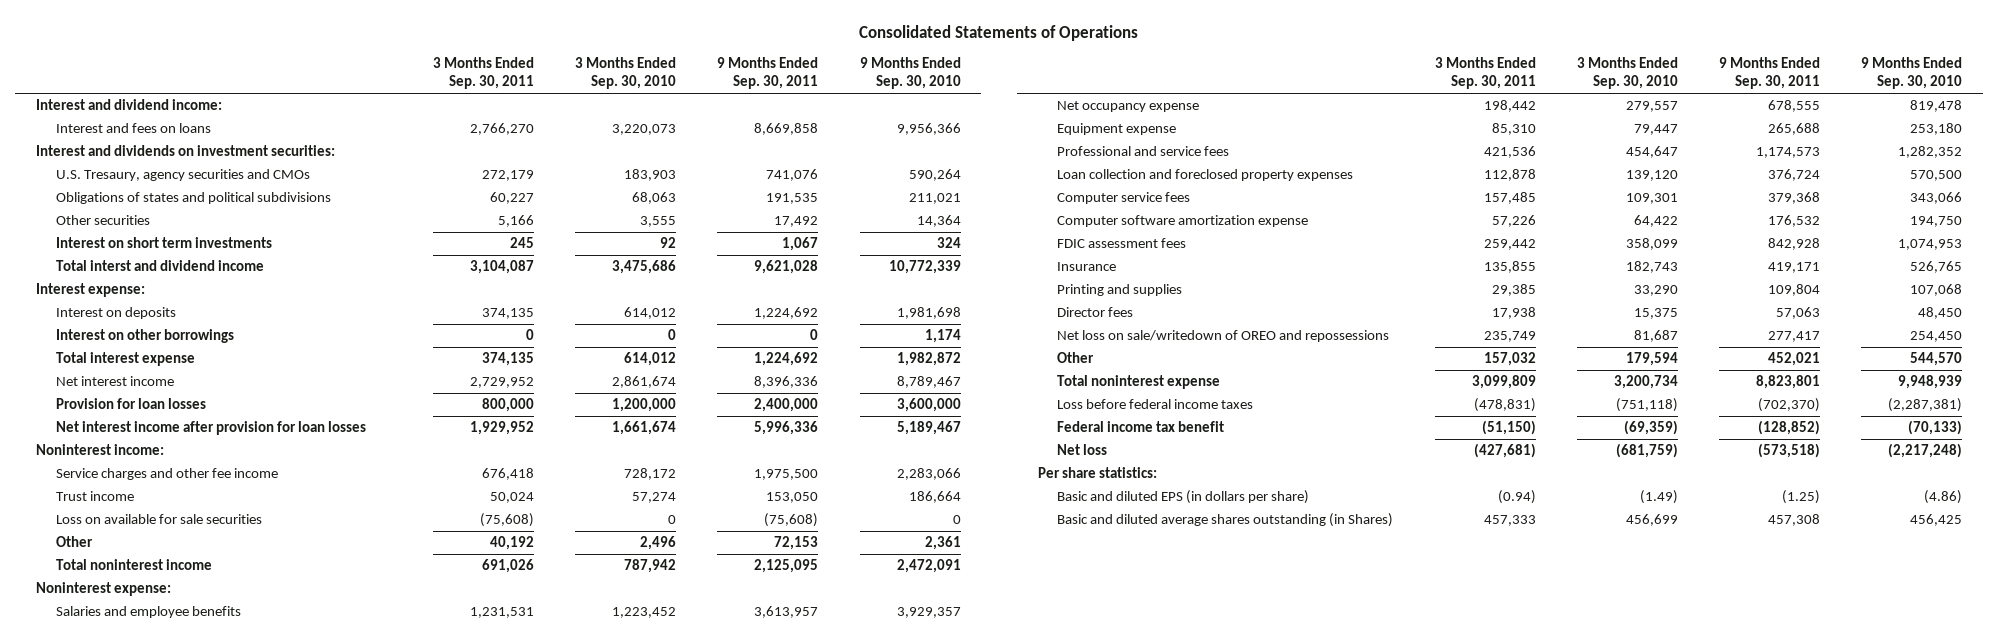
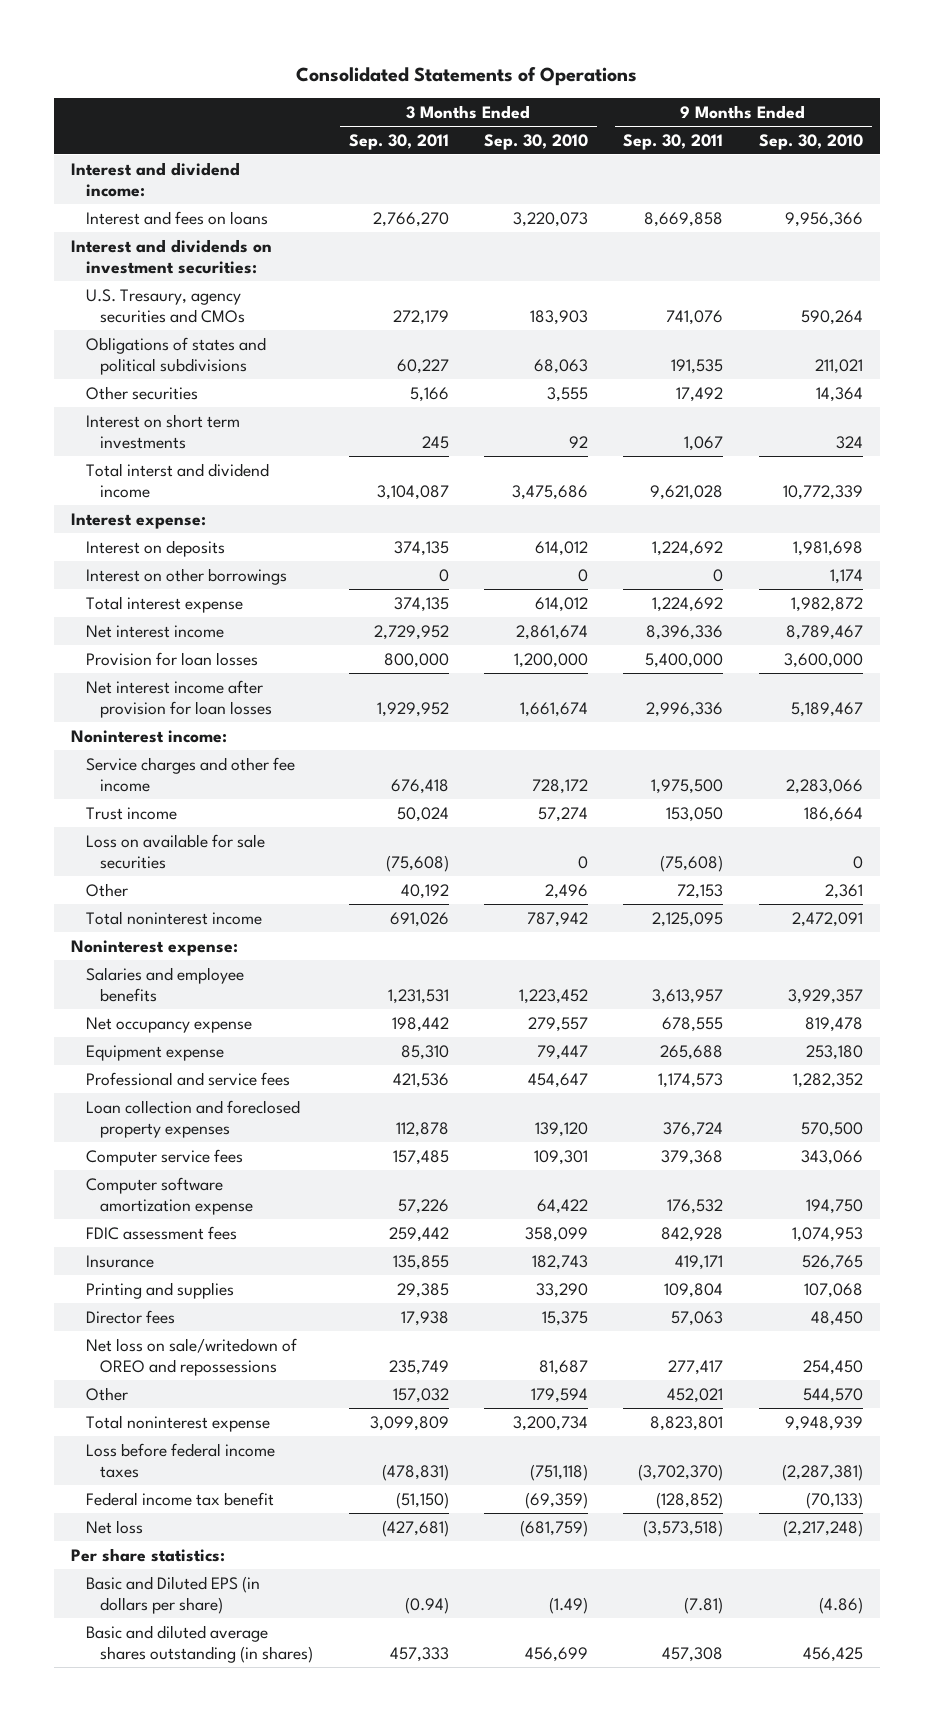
- Provision for loan losses | 800,000 | 1,200,000 | 2,400,000 | 3,600,000
- Net interest income after provision for loan losses | 1,929,952 | 1,661,674 | 5,996,336 | 5,189,467
+ Provision for loan losses | 800,000 | 1,200,000 | 5,400,000 | 3,600,000
+ Net interest income after provision for loan losses | 1,929,952 | 1,661,674 | 2,996,336 | 5,189,467
- Loss before federal income taxes | (478,831) | (751,118) | (702,370) | (2,287,381)
+ Loss before federal income taxes | (478,831) | (751,118) | (3,702,370) | (2,287,381)
- Net loss | (427,681) | (681,759) | (573,518) | (2,217,248)
+ Net loss | (427,681) | (681,759) | (3,573,518) | (2,217,248)
- Basic and diluted EPS (in dollars per share) | (0.94) | (1.49) | (1.25) | (4.86)
- Basic and diluted average shares outstanding (in Shares) | 457,333 | 456,699 | 457,308 | 456,425
+ Basic and Diluted EPS (in dollars per share) | (0.94) | (1.49) | (7.81) | (4.86)
+ Basic and diluted average shares outstanding (in shares) | 457,333 | 456,699 | 457,308 | 456,425

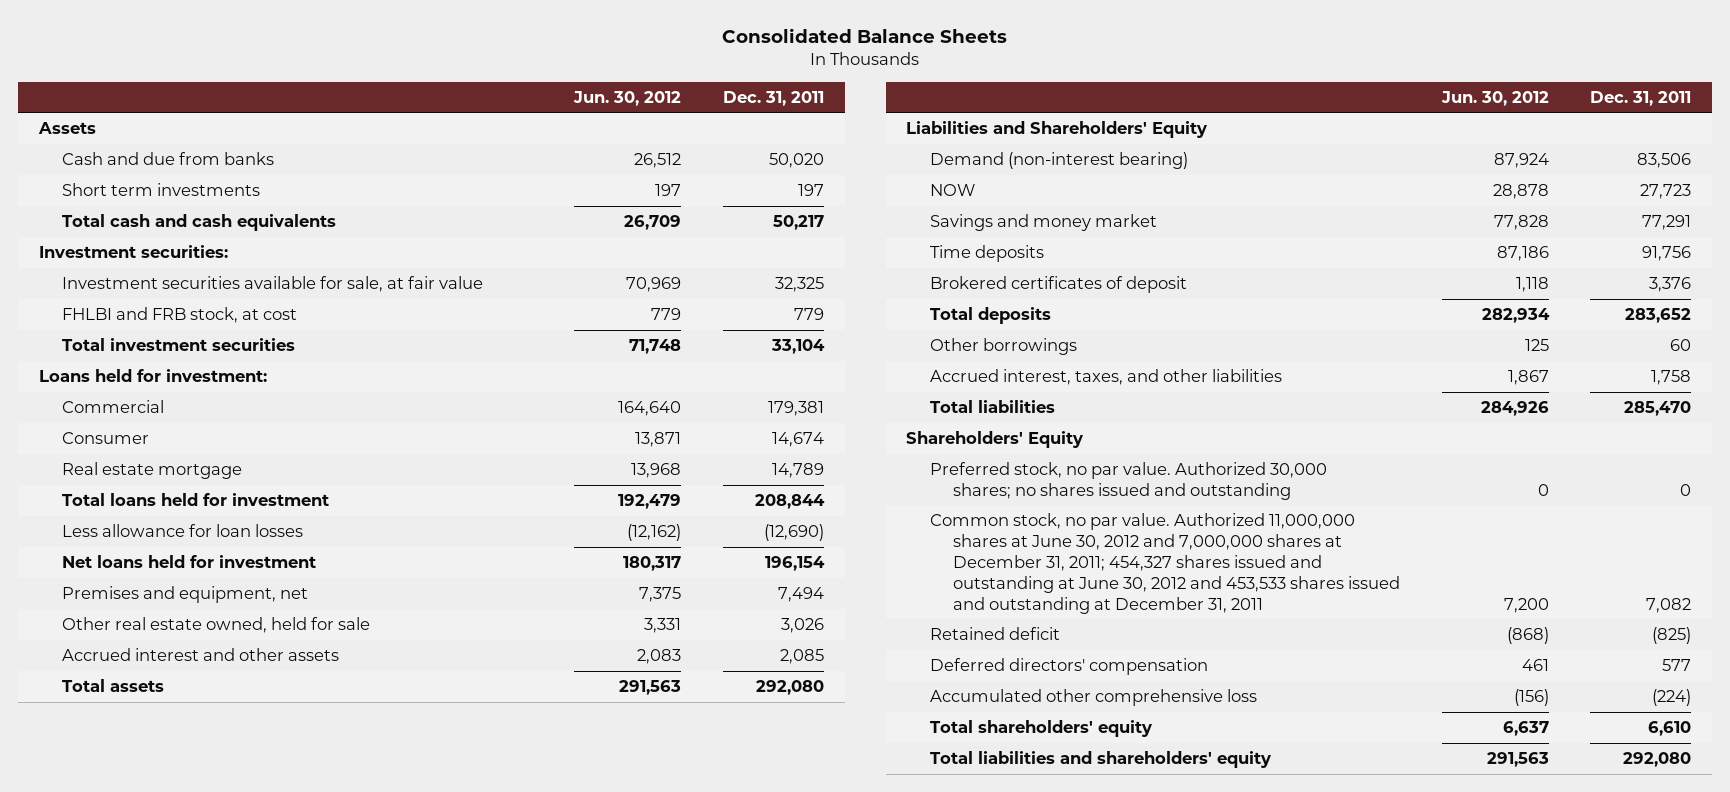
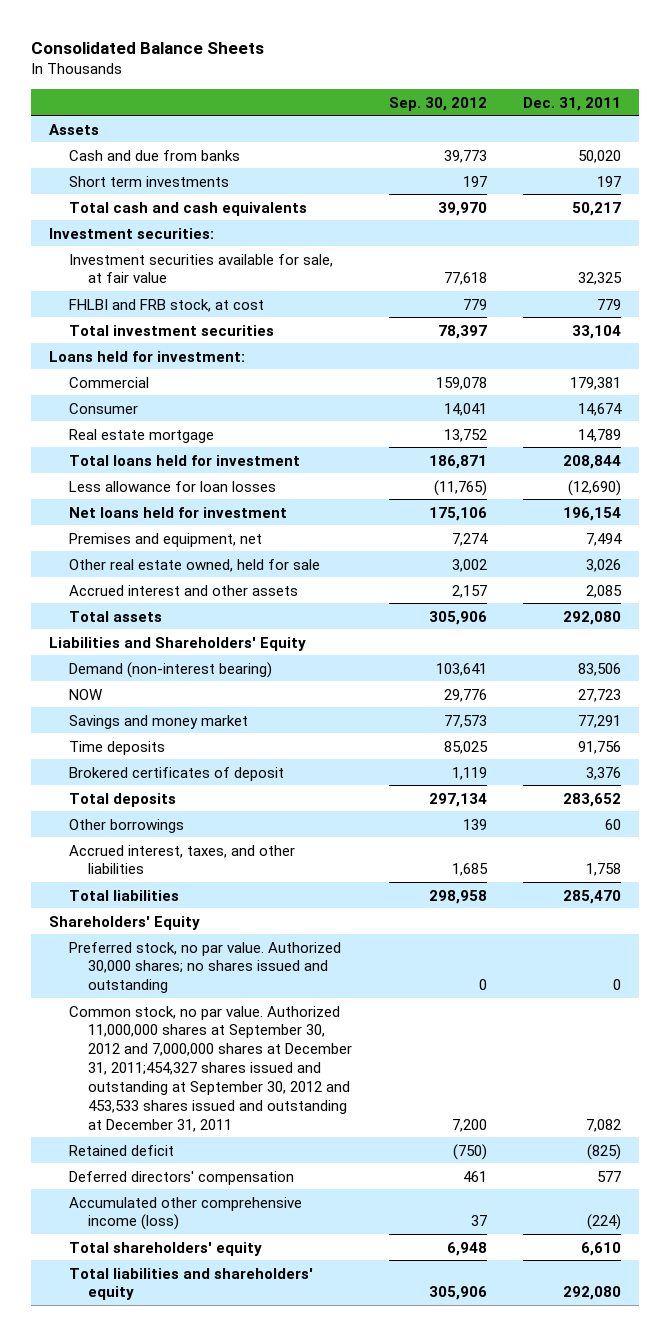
- | Jun. 30, 2012 | Dec. 31, 2011
+ | Sep. 30, 2012 | Dec. 31, 2011
- Common stock, no par value. Authorized 11,000,000 shares at June 30, 2012 and 7,000,000 shares at December 31, 2011; 454,327 shares issued and outstanding at June 30, 2012 and 453,533 shares issued and outstanding at December 31, 2011 | 7,200 | 7,082
+ Common stock, no par value. Authorized 11,000,000 shares at September 30, 2012 and 7,000,000 shares at December 31, 2011;454,327 shares issued and outstanding at September 30, 2012 and 453,533 shares issued and outstanding at December 31, 2011 | 7,200 | 7,082
- Accumulated other comprehensive loss | (156) | (224)
+ Accumulated other comprehensive income (loss) | 37 | (224)

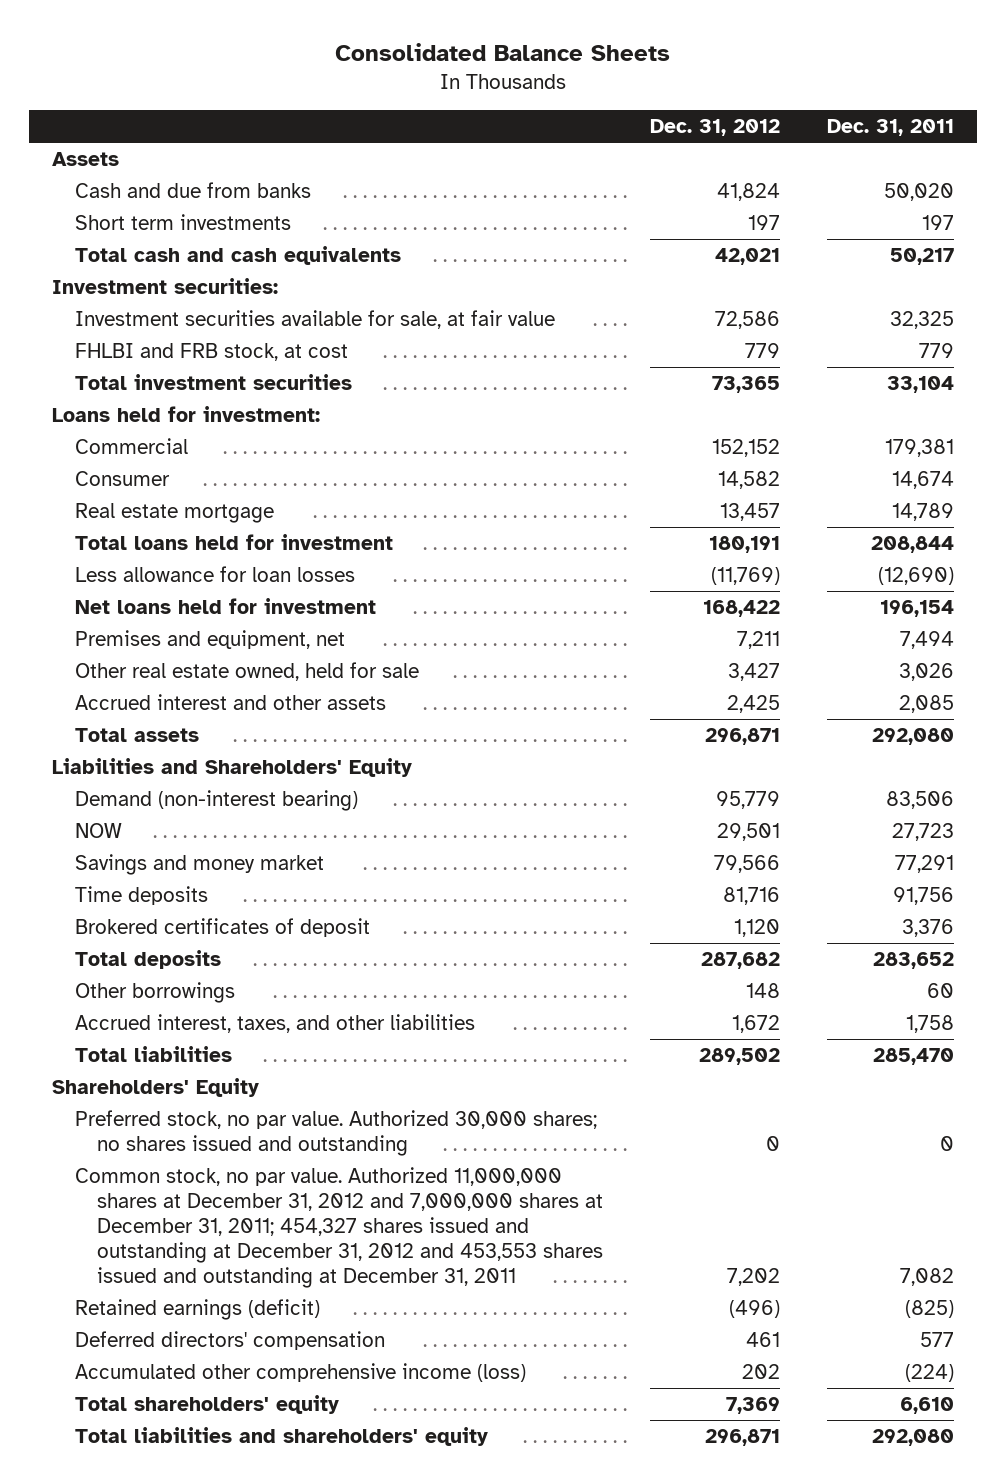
- | Sep. 30, 2012 | Dec. 31, 2011
+ | Dec. 31, 2012 | Dec. 31, 2011
- Common stock, no par value. Authorized 11,000,000 shares at September 30, 2012 and 7,000,000 shares at December 31, 2011;454,327 shares issued and outstanding at September 30, 2012 and 453,533 shares issued and outstanding at December 31, 2011 | 7,200 | 7,082
- Retained deficit | (750) | (825)
+ Common stock, no par value. Authorized 11,000,000 shares at December 31, 2012 and 7,000,000 shares at December 31, 2011; 454,327 shares issued and outstanding at December 31, 2012 and 453,553 shares issued and outstanding at December 31, 2011 | 7,202 | 7,082
+ Retained earnings (deficit) | (496) | (825)

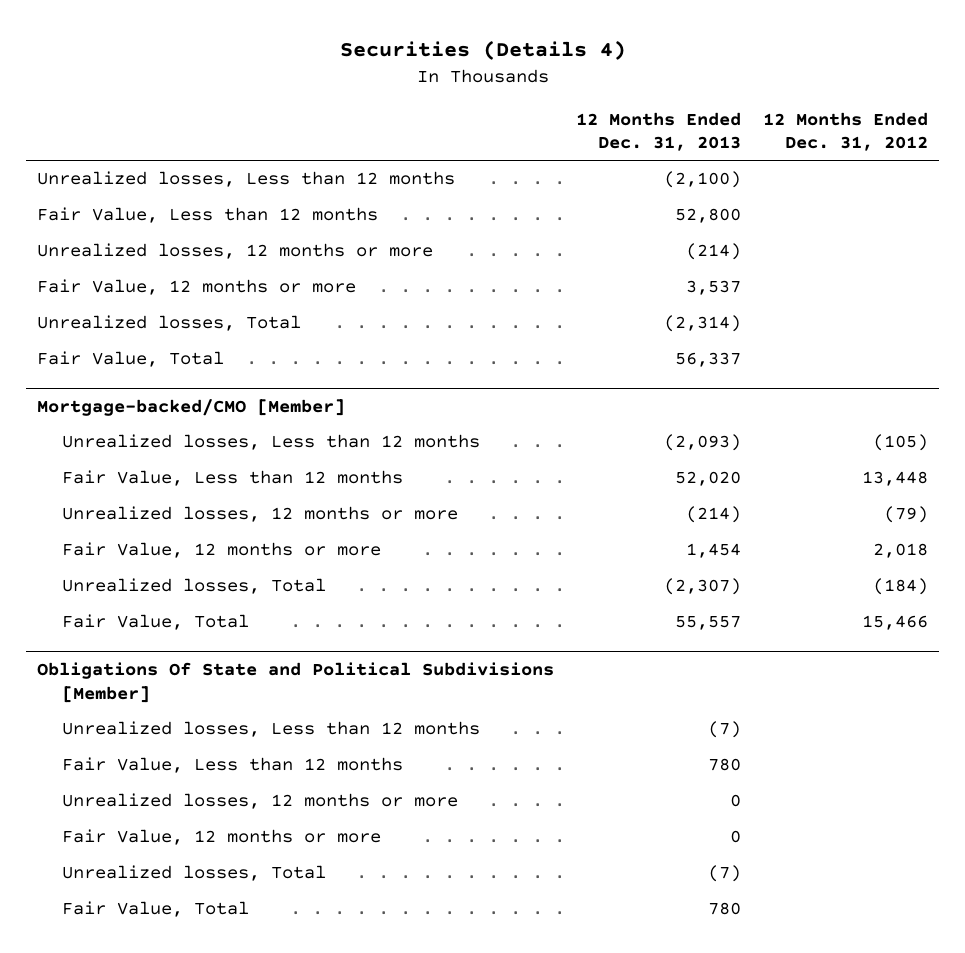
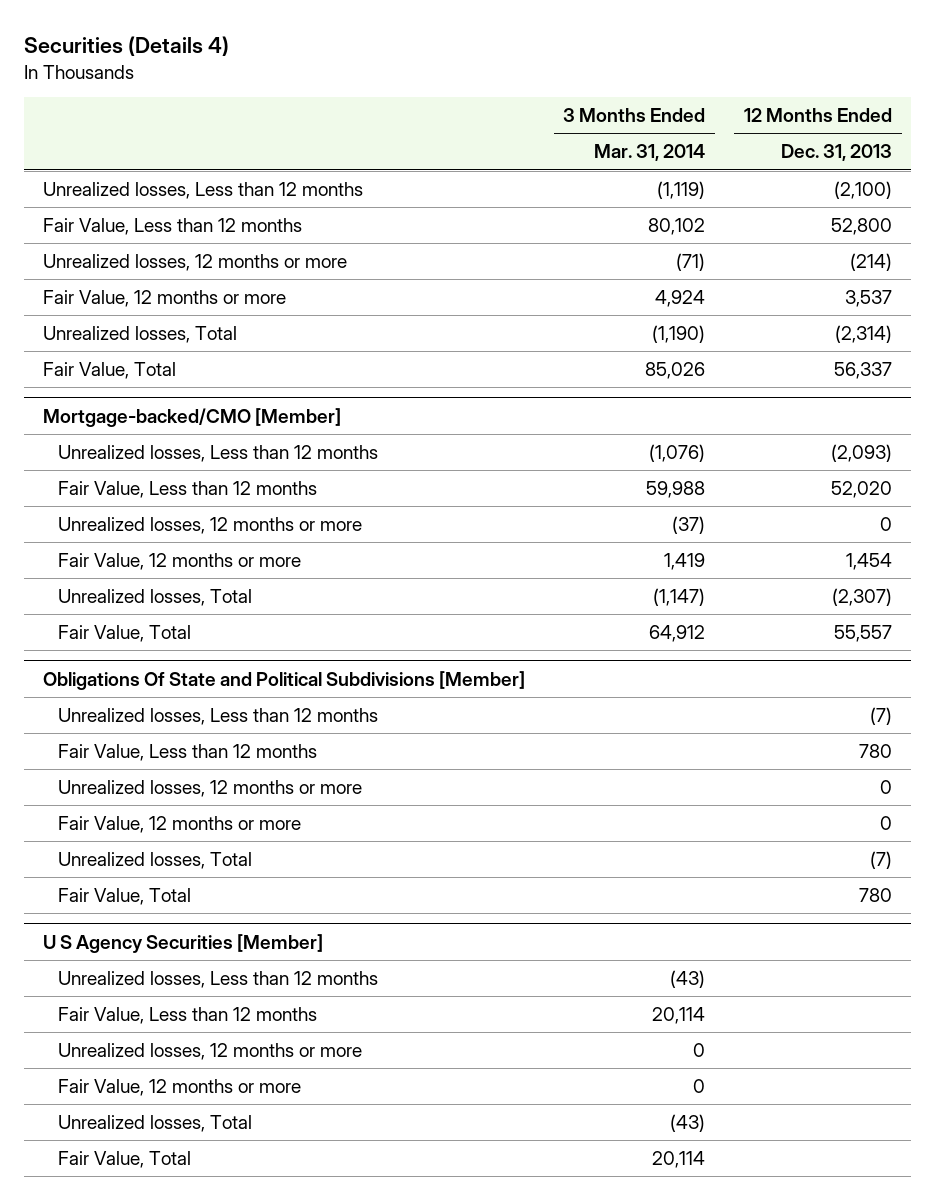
- | 12 Months Ended Dec. 31, 2013 | 12 Months Ended Dec. 31, 2012
+ | 3 Months Ended Mar. 31, 2014 | 12 Months Ended Dec. 31, 2013
@ Mortgage-backed/CMO [Member]
- Unrealized losses, 12 months or more | (214) | (79)
+ Unrealized losses, 12 months or more | (37) | 0
+ U S Agency Securities [Member]
+ Unrealized losses, Less than 12 months | (43) |
+ Fair Value, Less than 12 months | 20,114 |
+ Unrealized losses, 12 months or more | 0 |
+ Fair Value, 12 months or more | 0 |
+ Unrealized losses, Total | (43) |
+ Fair Value, Total | 20,114 |

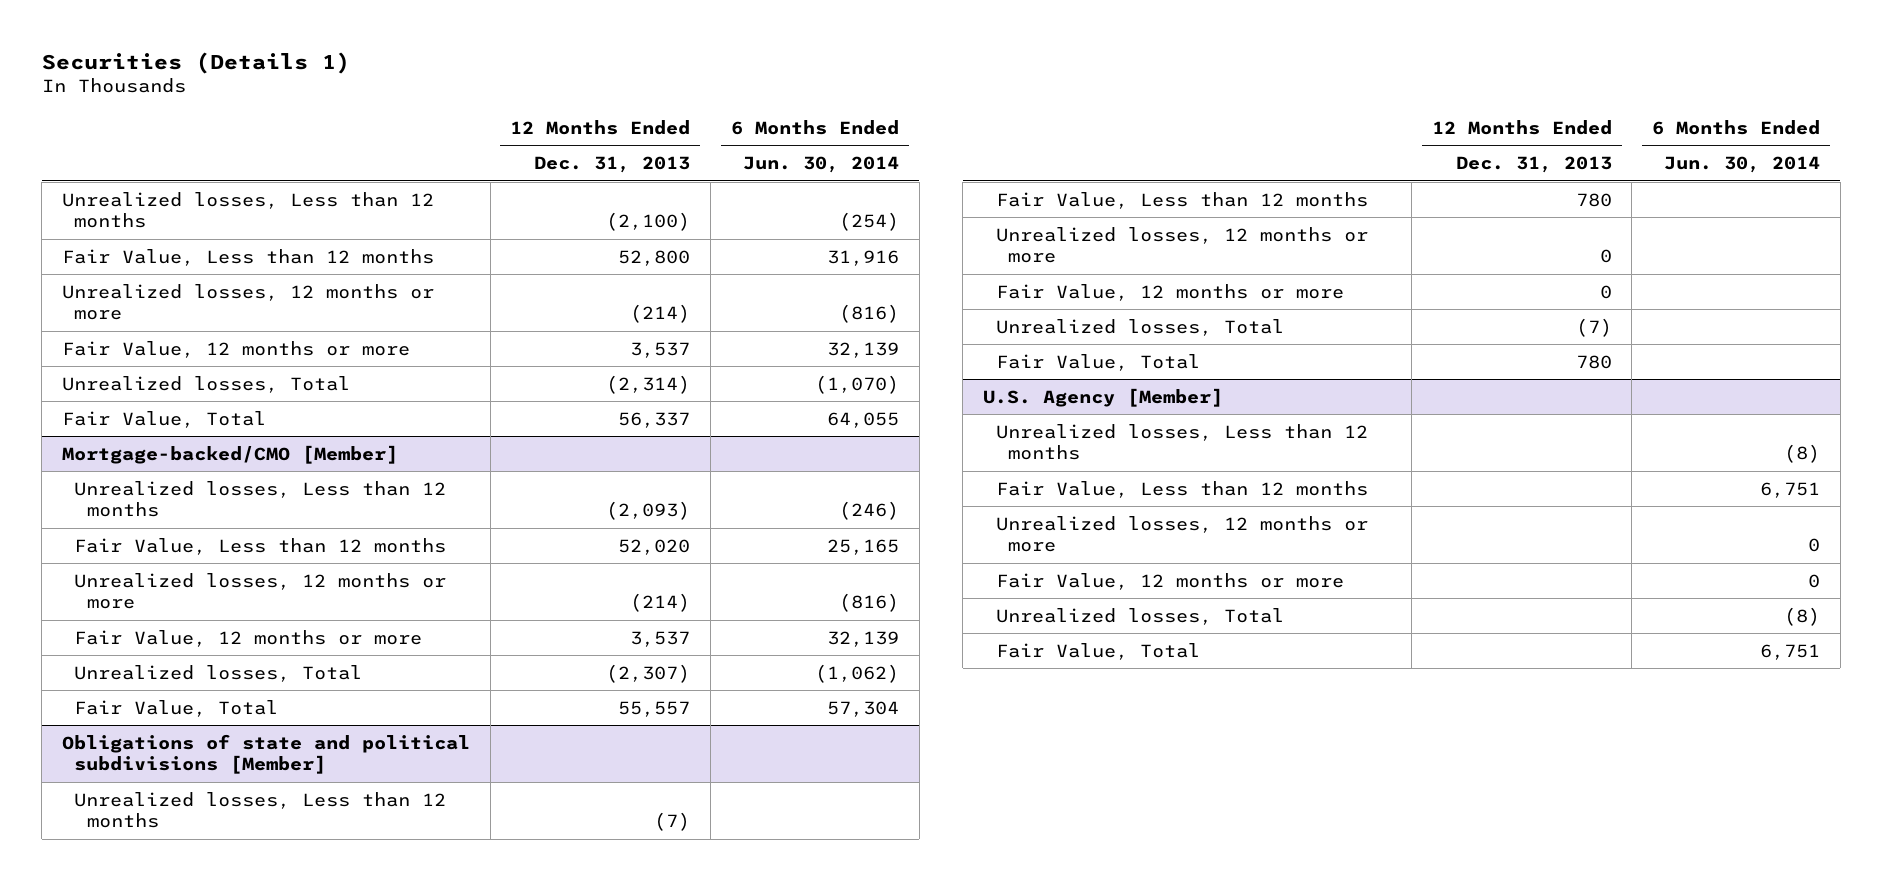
- Securities (Details 4)
+ Securities (Details 1)
- | 3 Months Ended Mar. 31, 2014 | 12 Months Ended Dec. 31, 2013
+ | 12 Months Ended Dec. 31, 2013 | 6 Months Ended Jun. 30, 2014
@ Mortgage-backed/CMO [Member]
- Unrealized losses, 12 months or more | (37) | 0
- Fair Value, 12 months or more | 1,419 | 1,454
+ Unrealized losses, 12 months or more | (214) | (816)
+ Fair Value, 12 months or more | 3,537 | 32,139
- Obligations Of State and Political Subdivisions [Member]
+ Obligations of state and political subdivisions [Member]
- U S Agency Securities [Member]
+ U.S. Agency [Member]

